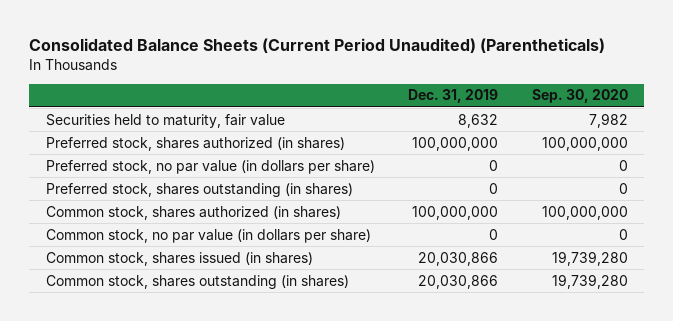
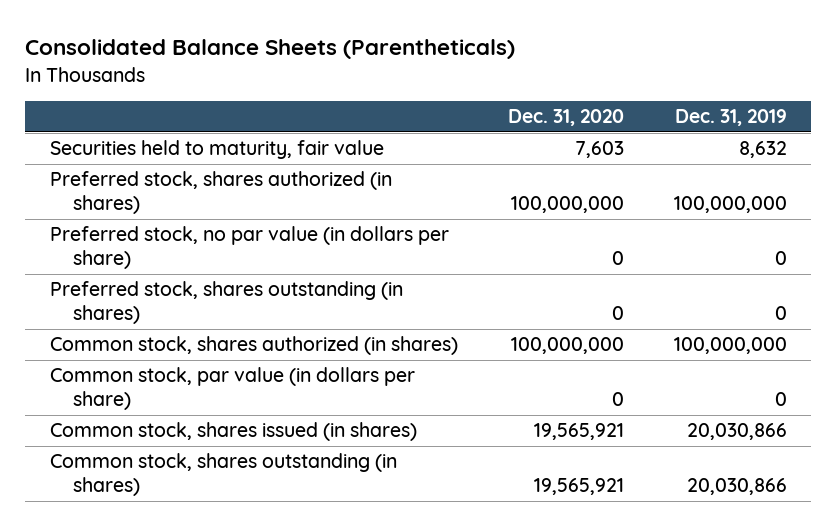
- Consolidated Balance Sheets (Current Period Unaudited) (Parentheticals)
+ Consolidated Balance Sheets (Parentheticals)
- | Dec. 31, 2019 | Sep. 30, 2020
+ | Dec. 31, 2020 | Dec. 31, 2019
- Common stock, no par value (in dollars per share) | 0 | 0
+ Common stock, par value (in dollars per share) | 0 | 0

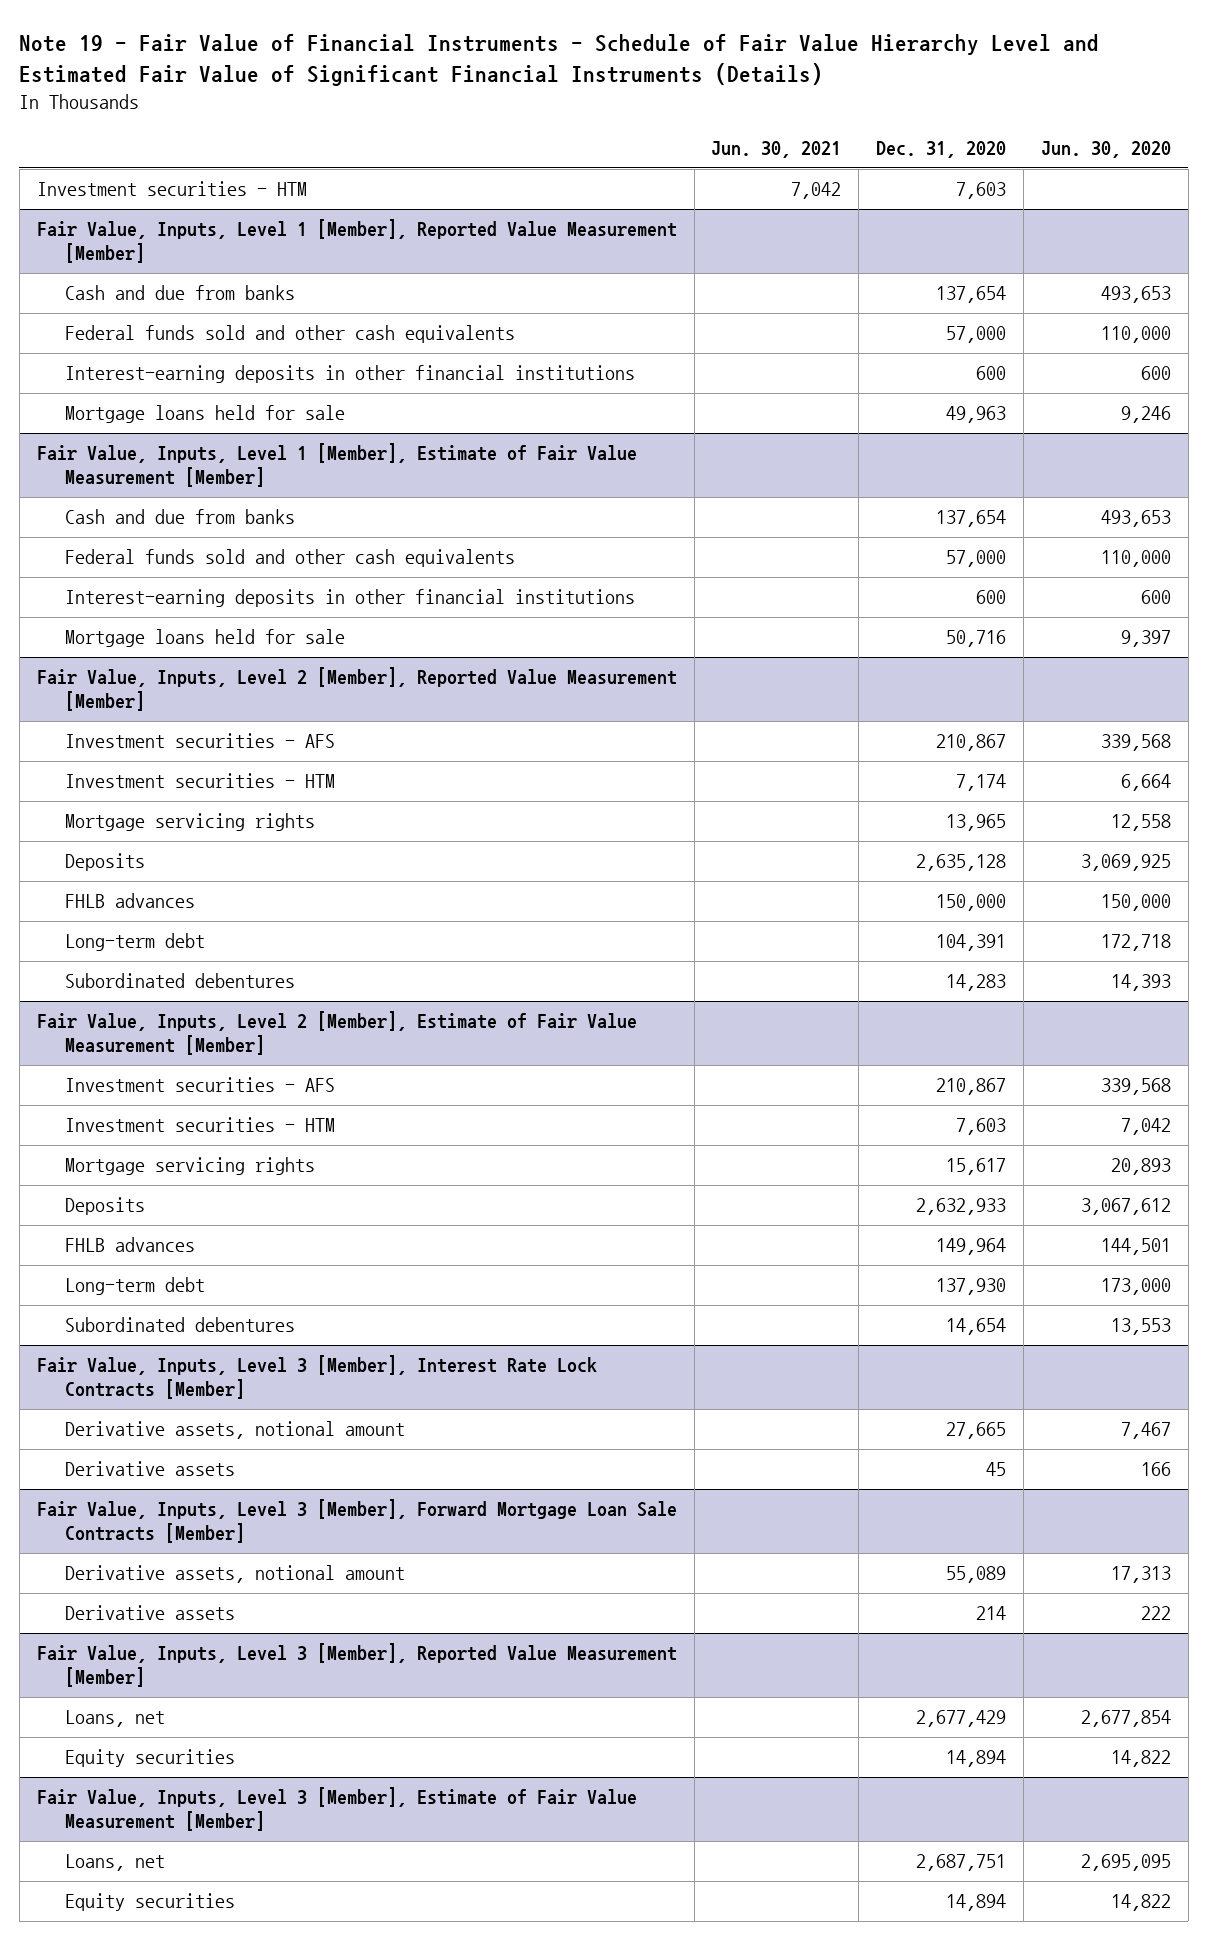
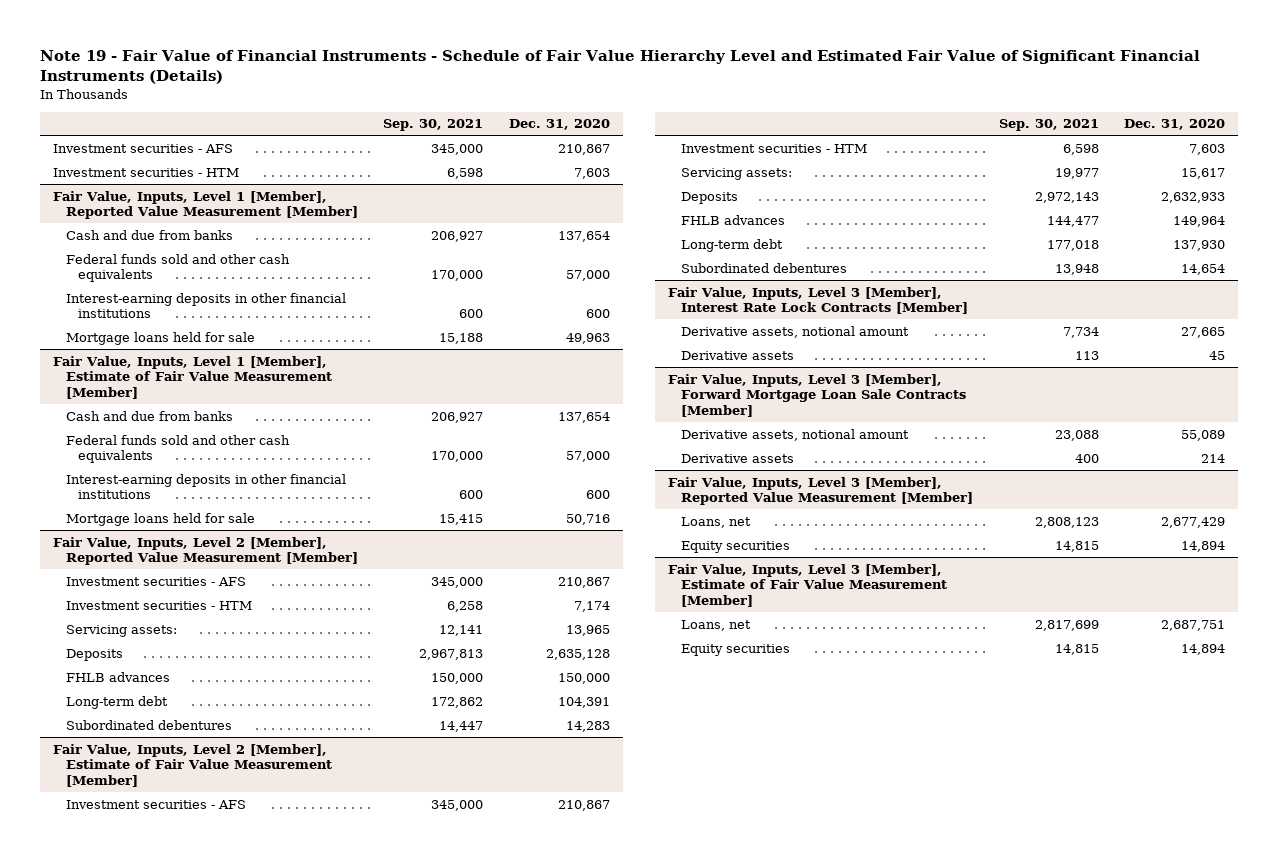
- | Jun. 30, 2021 | Dec. 31, 2020 | Jun. 30, 2020
+ | Sep. 30, 2021 | Dec. 31, 2020
+ Investment securities - AFS | 345,000 | 210,867
@ Fair Value, Inputs, Level 2 [Member], Reported Value Measurement [Member]
- Mortgage servicing rights | | 13,965 | 12,558
+ Servicing assets: | 12,141 | 13,965
@ Fair Value, Inputs, Level 2 [Member], Estimate of Fair Value Measurement [Member]
- Mortgage servicing rights | | 15,617 | 20,893
+ Servicing assets: | 19,977 | 15,617

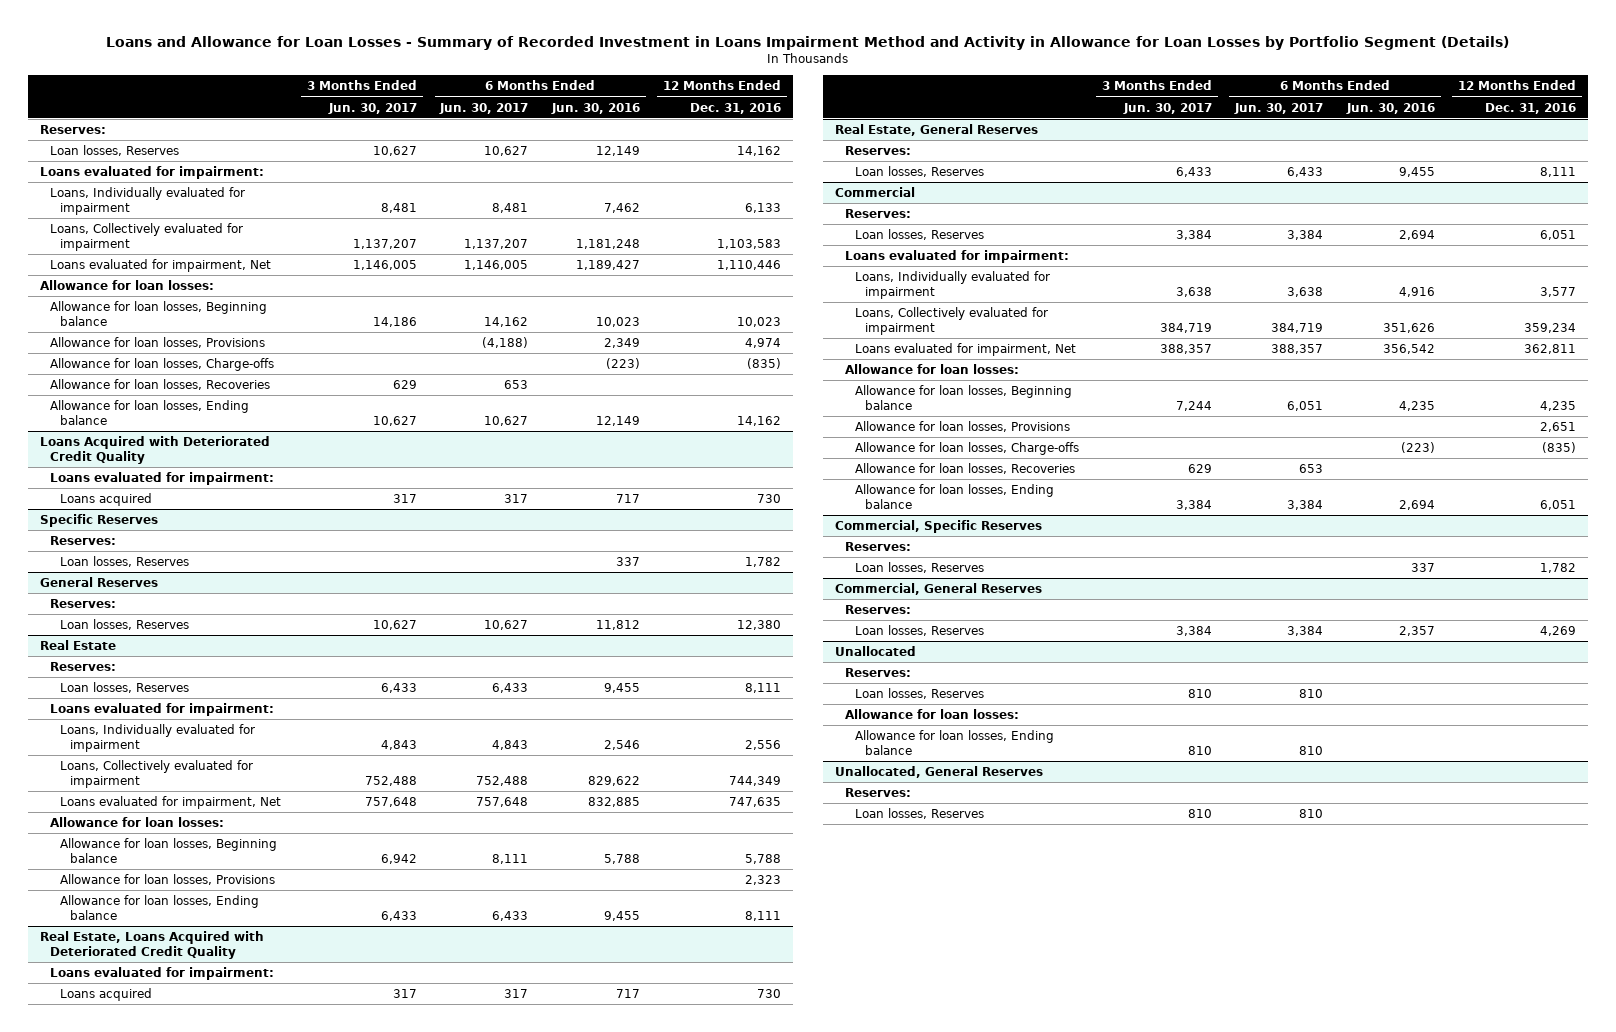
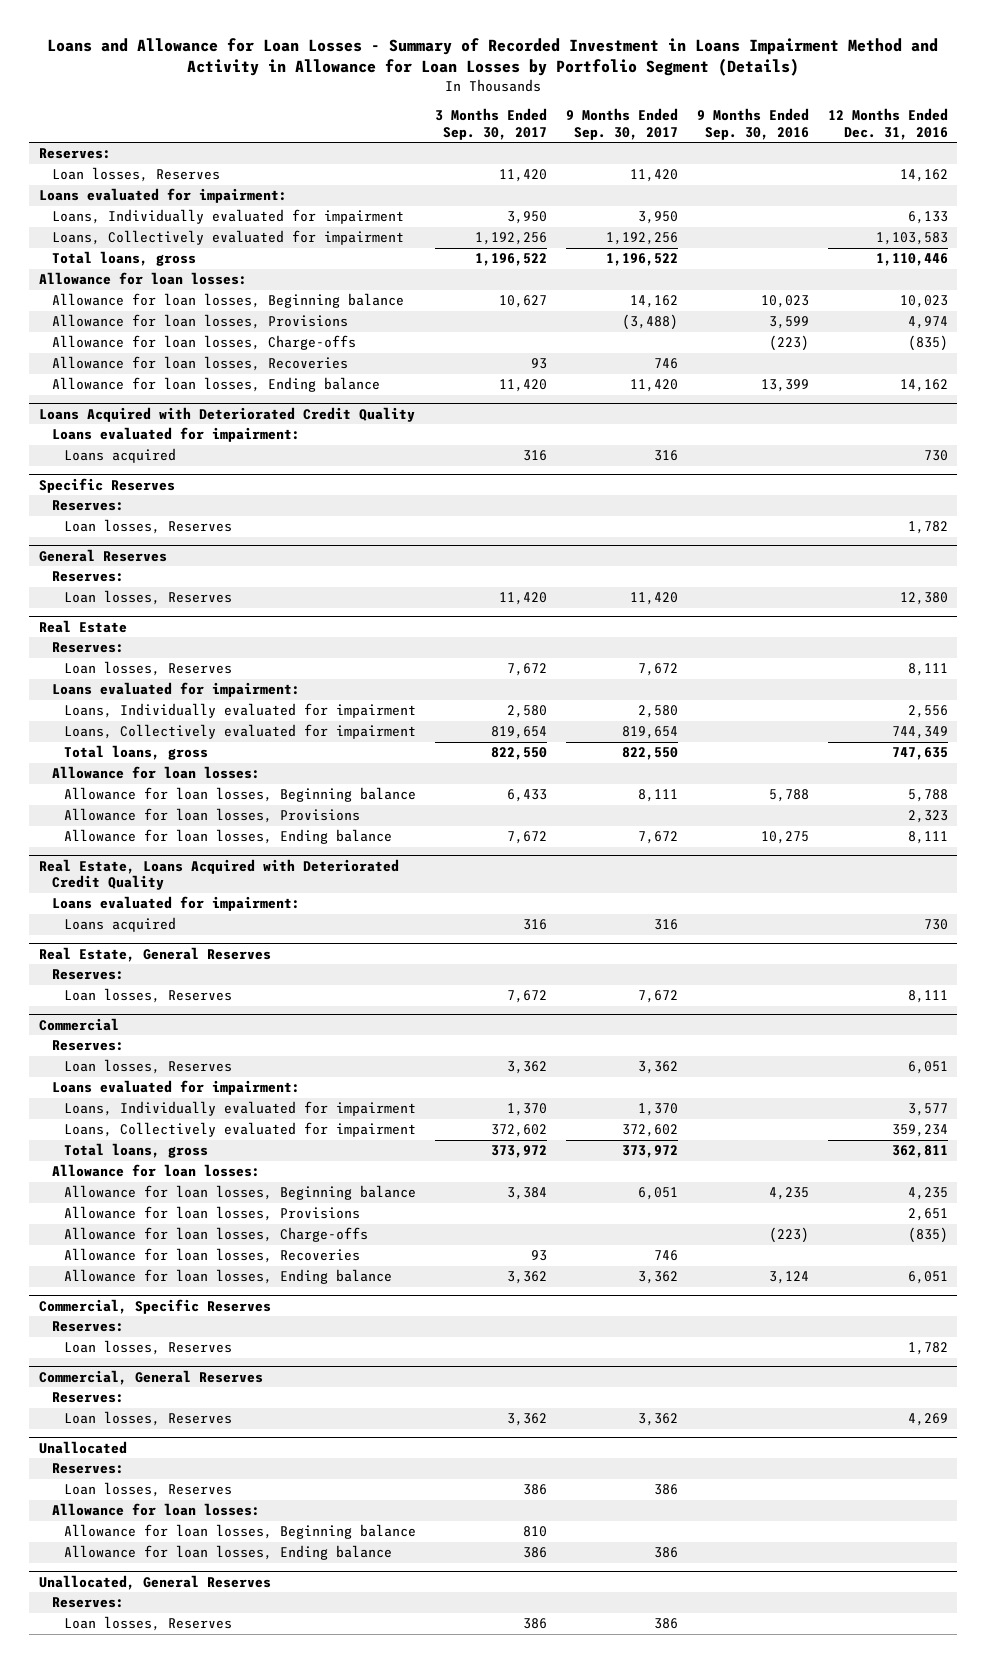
- | 3 Months Ended Jun. 30, 2017 | 6 Months Ended Jun. 30, 2017 | 6 Months Ended Jun. 30, 2016 | 12 Months Ended Dec. 31, 2016
+ | 3 Months Ended Sep. 30, 2017 | 9 Months Ended Sep. 30, 2017 | 9 Months Ended Sep. 30, 2016 | 12 Months Ended Dec. 31, 2016
- Loans evaluated for impairment, Net | 1,146,005 | 1,146,005 | 1,189,427 | 1,110,446
+ Total loans, gross | 1,196,522 | 1,196,522 | | 1,110,446
@ Real Estate
- Loans evaluated for impairment, Net | 757,648 | 757,648 | 832,885 | 747,635
+ Total loans, gross | 822,550 | 822,550 | | 747,635
@ Commercial
- Loans evaluated for impairment, Net | 388,357 | 388,357 | 356,542 | 362,811
+ Total loans, gross | 373,972 | 373,972 | | 362,811
@ Unallocated
+ Allowance for loan losses, Beginning balance | 810 | | |

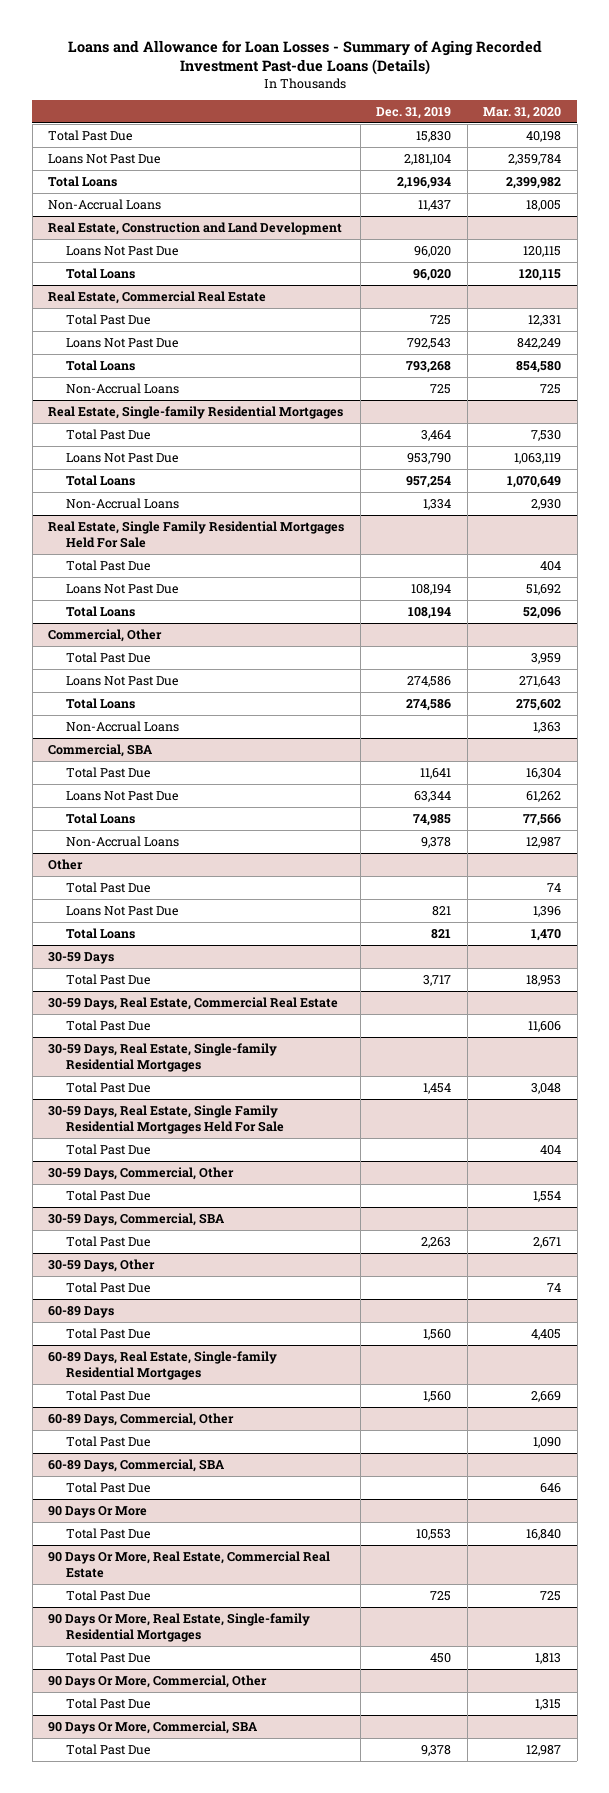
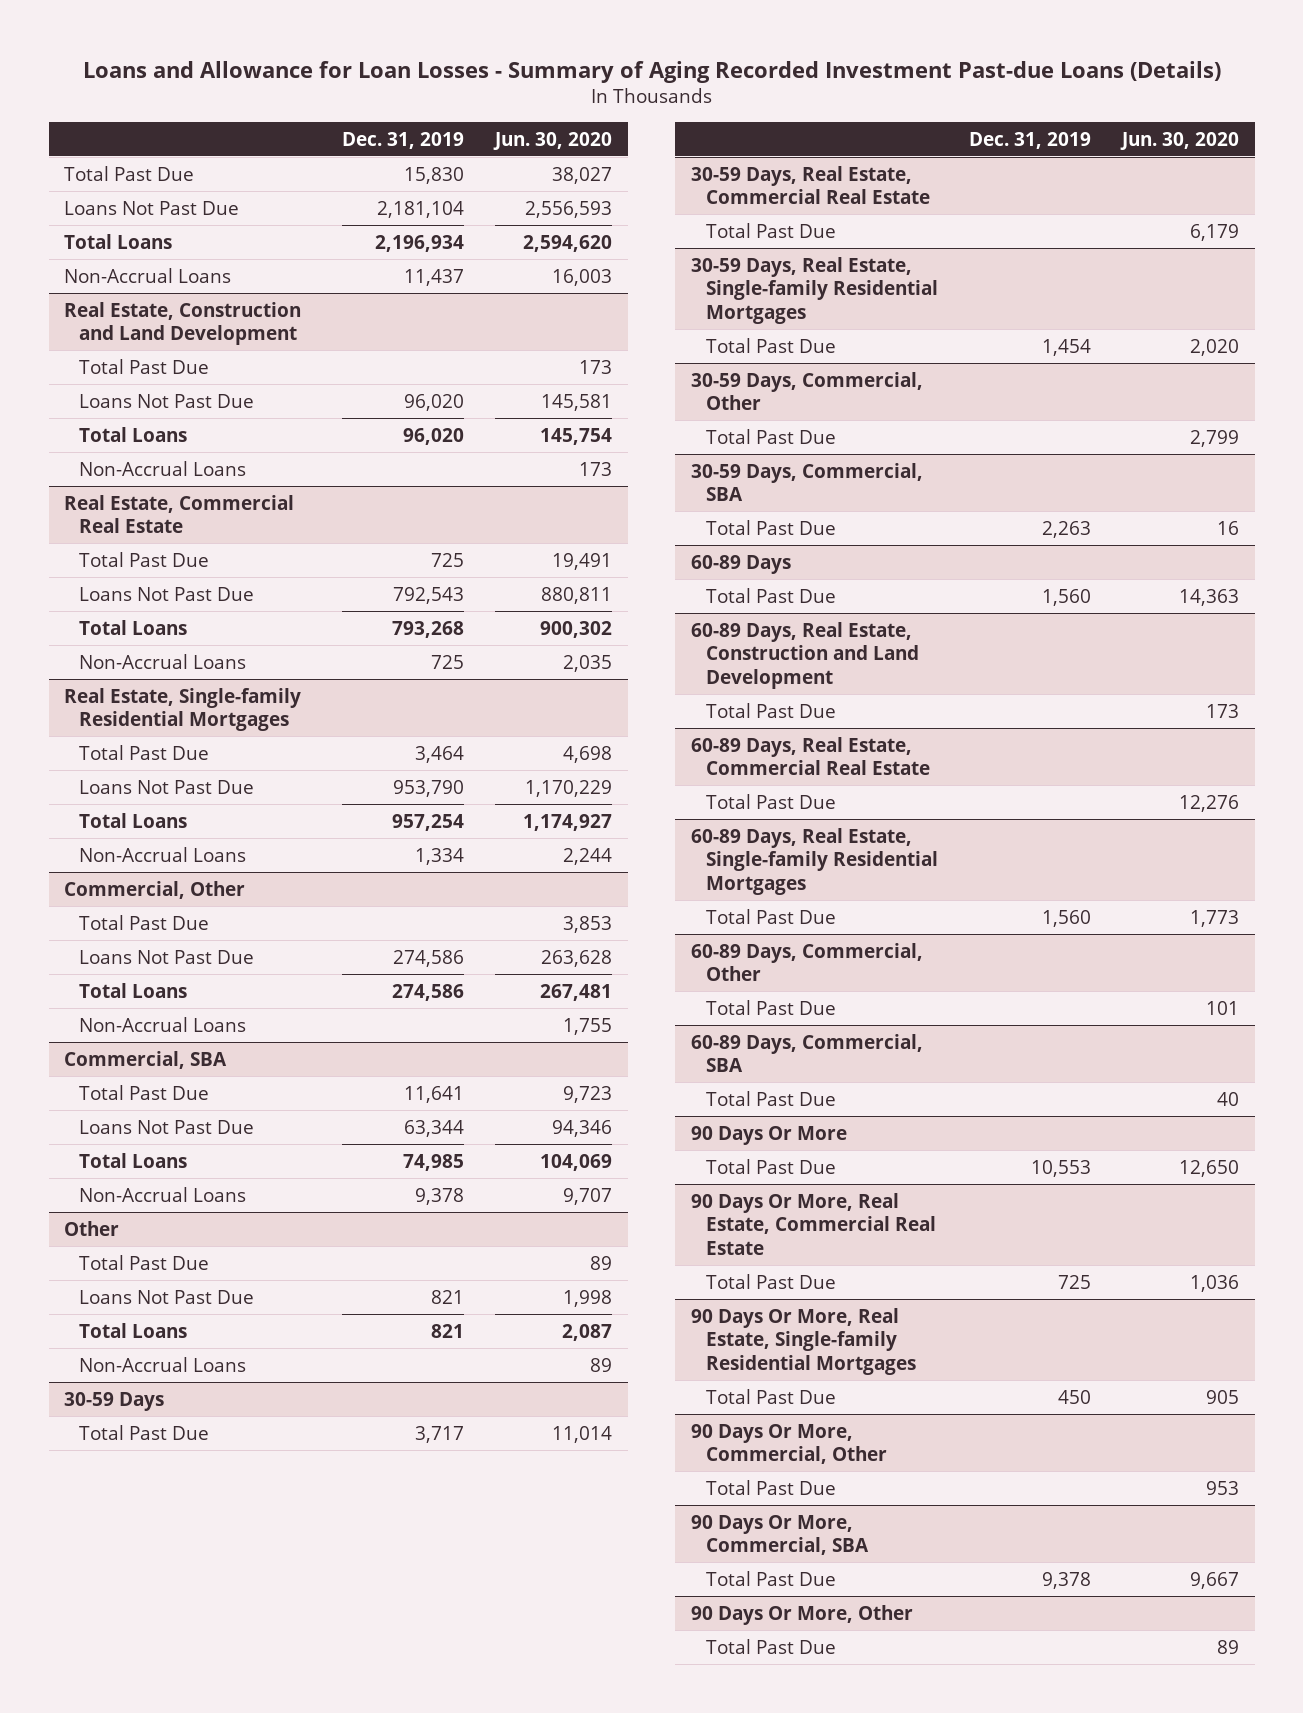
- | Dec. 31, 2019 | Mar. 31, 2020
+ | Dec. 31, 2019 | Jun. 30, 2020
@ Real Estate, Construction and Land Development
+ Total Past Due | | 173
+ Non-Accrual Loans | | 173
- Real Estate, Single Family Residential Mortgages Held For Sale
- Total Past Due | | 404
- Loans Not Past Due | 108,194 | 51,692
- Total Loans | 108,194 | 52,096
@ Other
+ Non-Accrual Loans | | 89
- 30-59 Days, Real Estate, Single Family Residential Mortgages Held For Sale
- Total Past Due | | 404
- 30-59 Days, Other
- Total Past Due | | 74
+ 60-89 Days, Real Estate, Construction and Land Development
+ Total Past Due | | 173
+ 60-89 Days, Real Estate, Commercial Real Estate
+ Total Past Due | | 12,276
+ 90 Days Or More, Other
+ Total Past Due | | 89

